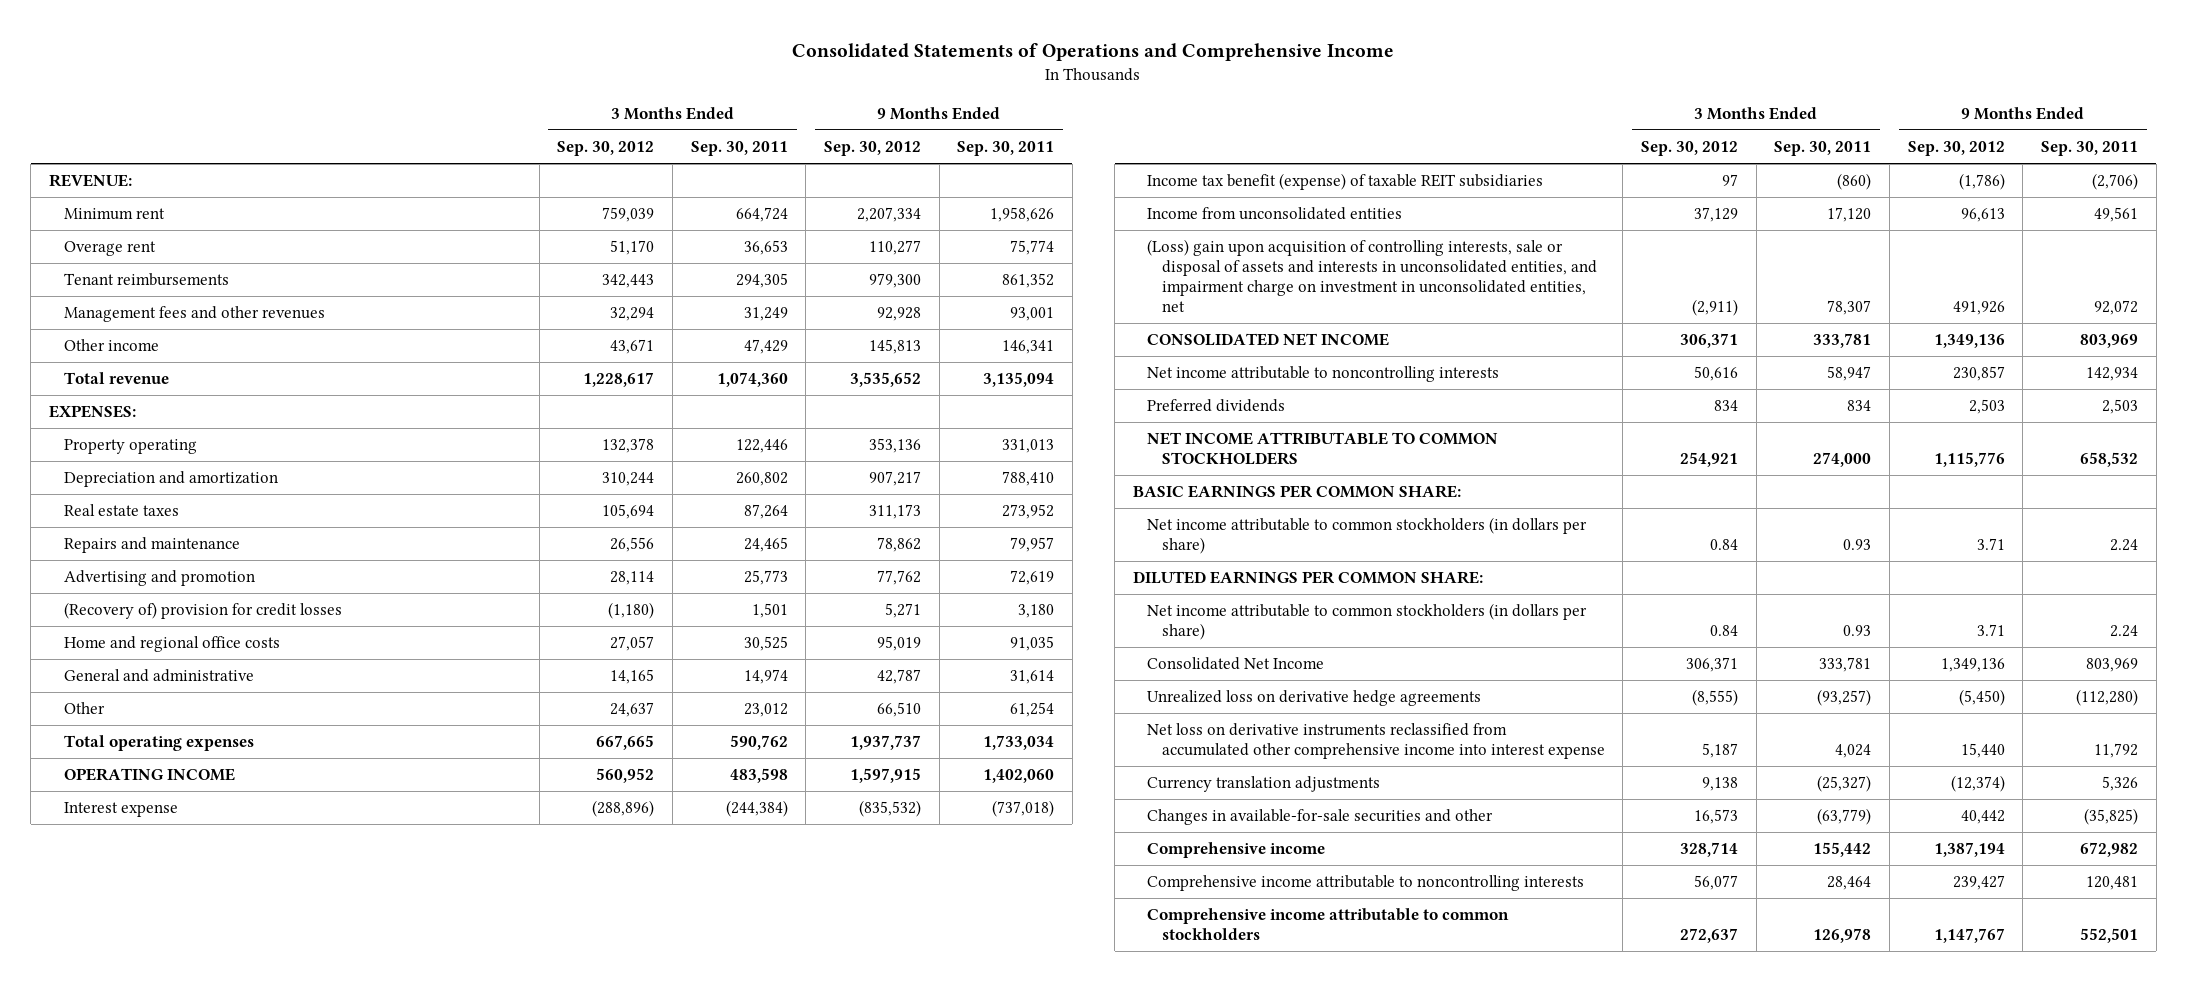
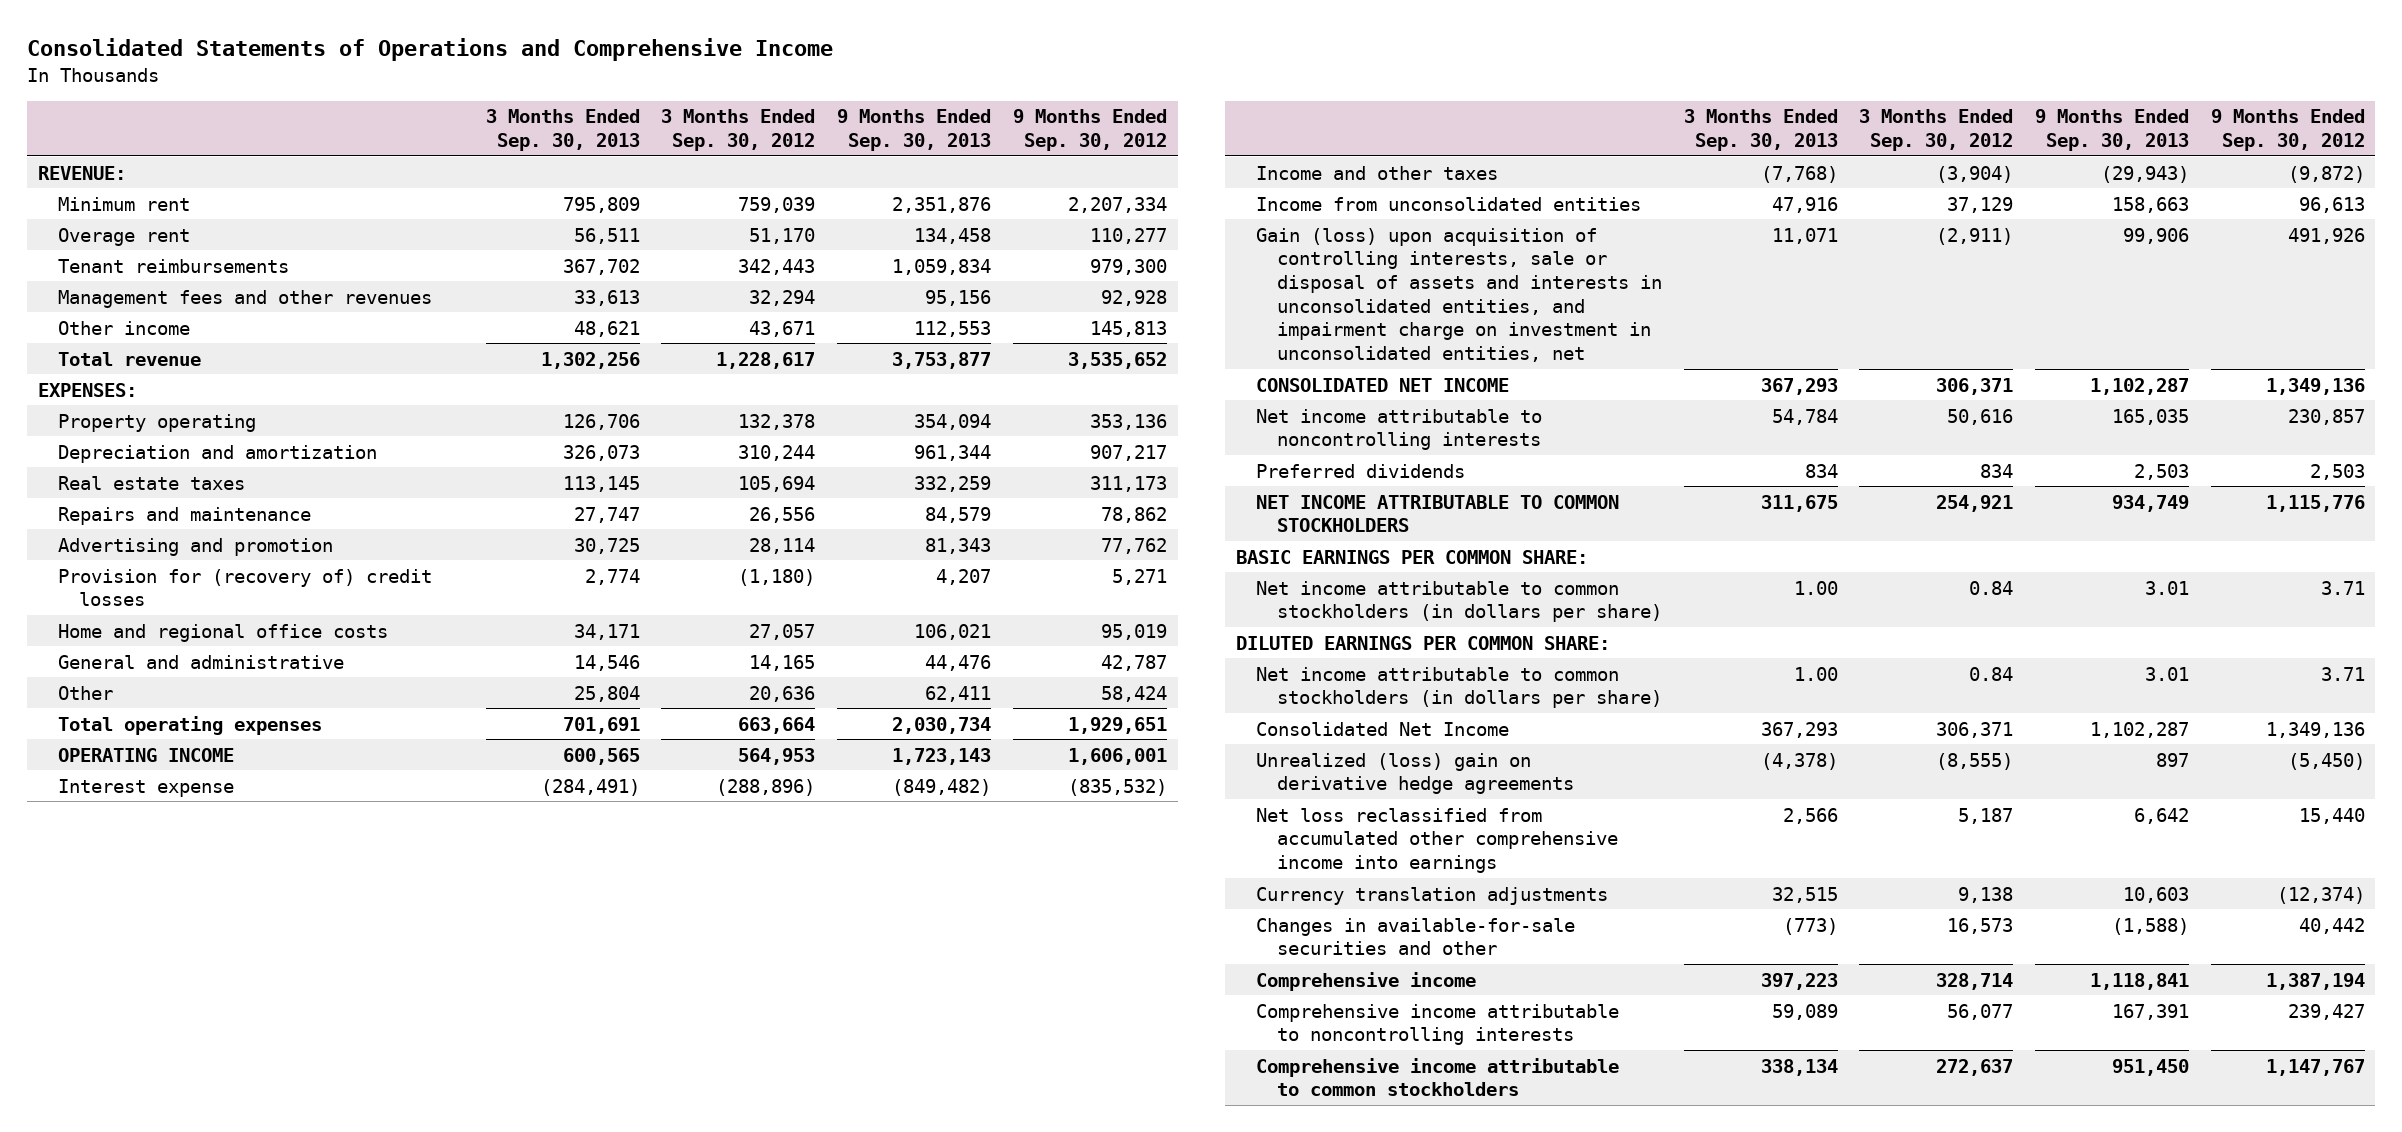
- | 3 Months Ended Sep. 30, 2012 | 3 Months Ended Sep. 30, 2011 | 9 Months Ended Sep. 30, 2012 | 9 Months Ended Sep. 30, 2011
+ | 3 Months Ended Sep. 30, 2013 | 3 Months Ended Sep. 30, 2012 | 9 Months Ended Sep. 30, 2013 | 9 Months Ended Sep. 30, 2012
- (Recovery of) provision for credit losses | (1,180) | 1,501 | 5,271 | 3,180
+ Provision for (recovery of) credit losses | 2,774 | (1,180) | 4,207 | 5,271
- Other | 24,637 | 23,012 | 66,510 | 61,254
- Total operating expenses | 667,665 | 590,762 | 1,937,737 | 1,733,034
- OPERATING INCOME | 560,952 | 483,598 | 1,597,915 | 1,402,060
+ Other | 25,804 | 20,636 | 62,411 | 58,424
+ Total operating expenses | 701,691 | 663,664 | 2,030,734 | 1,929,651
+ OPERATING INCOME | 600,565 | 564,953 | 1,723,143 | 1,606,001
- Income tax benefit (expense) of taxable REIT subsidiaries | 97 | (860) | (1,786) | (2,706)
+ Income and other taxes | (7,768) | (3,904) | (29,943) | (9,872)
- (Loss) gain upon acquisition of controlling interests, sale or disposal of assets and interests in unconsolidated entities, and impairment charge on investment in unconsolidated entities, net | (2,911) | 78,307 | 491,926 | 92,072
+ Gain (loss) upon acquisition of controlling interests, sale or disposal of assets and interests in unconsolidated entities, and impairment charge on investment in unconsolidated entities, net | 11,071 | (2,911) | 99,906 | 491,926
- Unrealized loss on derivative hedge agreements | (8,555) | (93,257) | (5,450) | (112,280)
- Net loss on derivative instruments reclassified from accumulated other comprehensive income into interest expense | 5,187 | 4,024 | 15,440 | 11,792
+ Unrealized (loss) gain on derivative hedge agreements | (4,378) | (8,555) | 897 | (5,450)
+ Net loss reclassified from accumulated other comprehensive income into earnings | 2,566 | 5,187 | 6,642 | 15,440

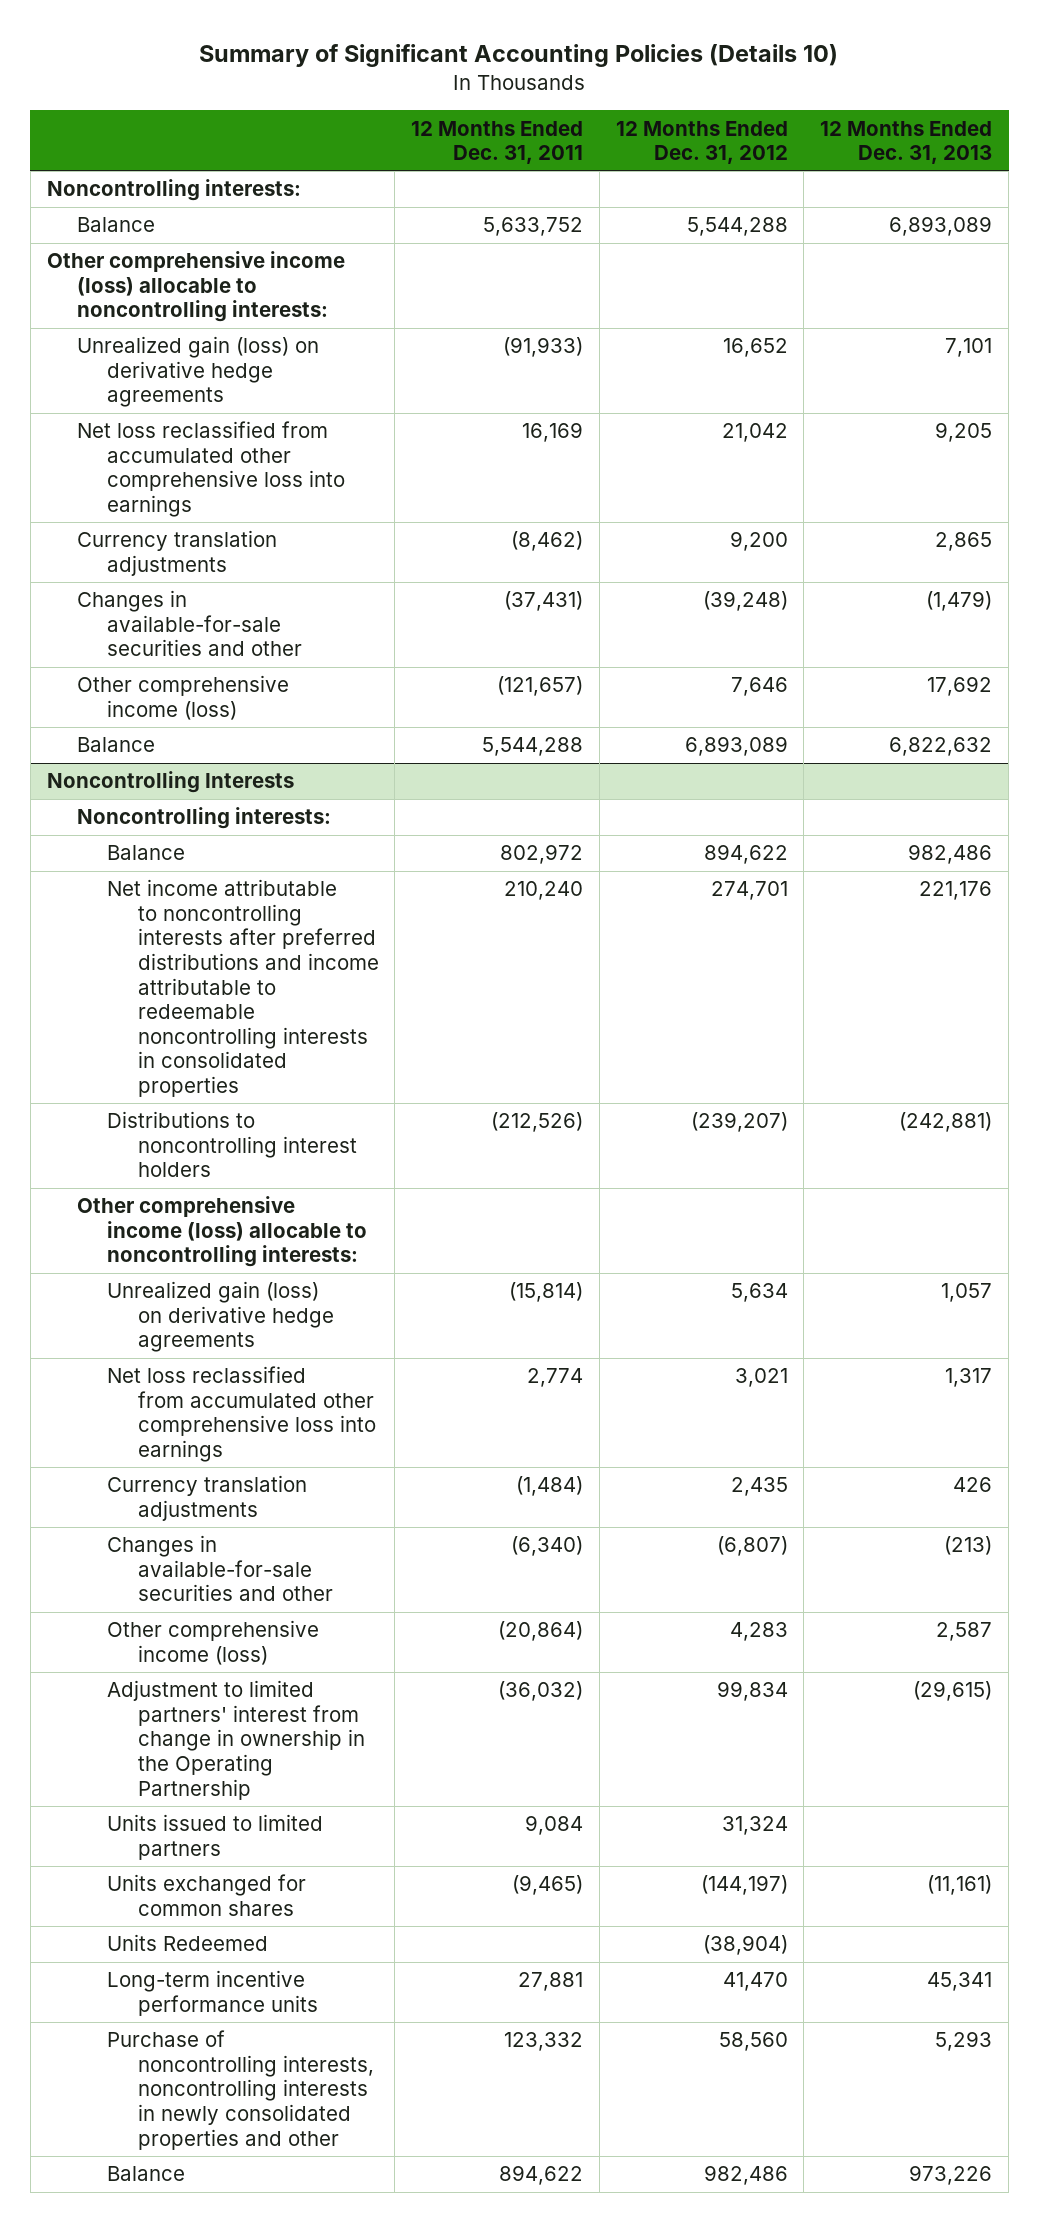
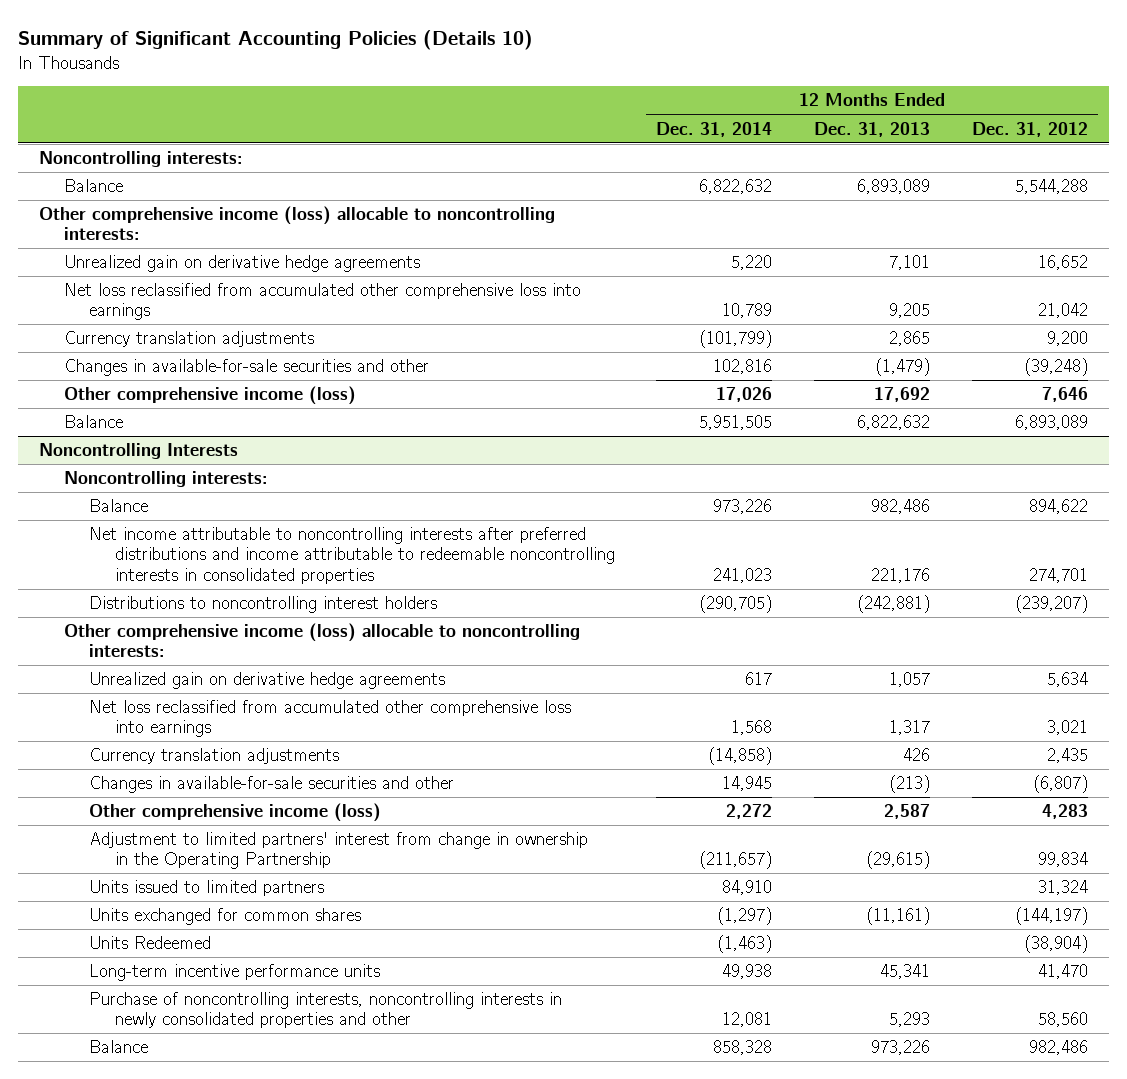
- | 12 Months Ended Dec. 31, 2011 | 12 Months Ended Dec. 31, 2012 | 12 Months Ended Dec. 31, 2013
+ | 12 Months Ended Dec. 31, 2014 | 12 Months Ended Dec. 31, 2013 | 12 Months Ended Dec. 31, 2012
- Unrealized gain (loss) on derivative hedge agreements | (91,933) | 16,652 | 7,101
+ Unrealized gain on derivative hedge agreements | 5,220 | 7,101 | 16,652
@ Noncontrolling Interests
- Unrealized gain (loss) on derivative hedge agreements | (15,814) | 5,634 | 1,057
+ Unrealized gain on derivative hedge agreements | 617 | 1,057 | 5,634

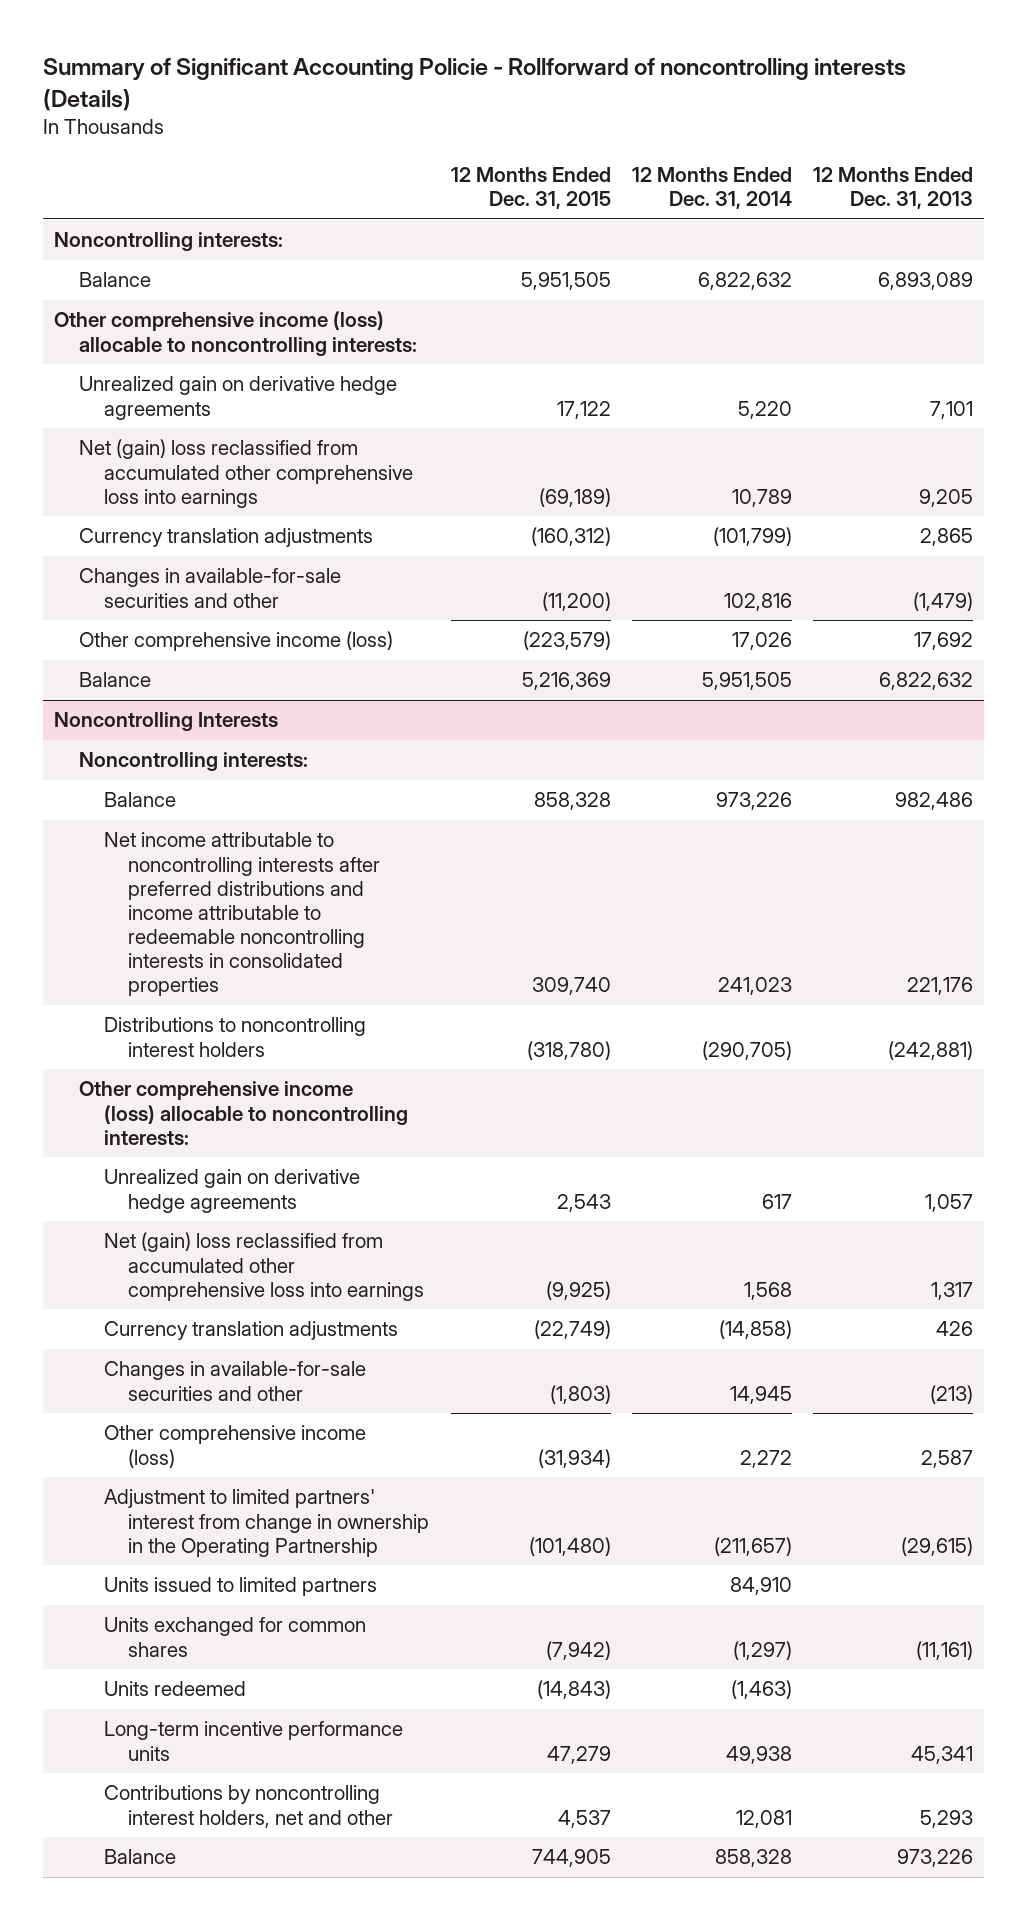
- Summary of Significant Accounting Policies (Details 10)
+ Summary of Significant Accounting Policie - Rollforward of noncontrolling interests (Details)
- | 12 Months Ended Dec. 31, 2014 | 12 Months Ended Dec. 31, 2013 | 12 Months Ended Dec. 31, 2012
+ | 12 Months Ended Dec. 31, 2015 | 12 Months Ended Dec. 31, 2014 | 12 Months Ended Dec. 31, 2013
- Net loss reclassified from accumulated other comprehensive loss into earnings | 10,789 | 9,205 | 21,042
+ Net (gain) loss reclassified from accumulated other comprehensive loss into earnings | (69,189) | 10,789 | 9,205
@ Noncontrolling Interests
- Net loss reclassified from accumulated other comprehensive loss into earnings | 1,568 | 1,317 | 3,021
+ Net (gain) loss reclassified from accumulated other comprehensive loss into earnings | (9,925) | 1,568 | 1,317
- Units Redeemed | (1,463) | | (38,904)
+ Units redeemed | (14,843) | (1,463) |
- Purchase of noncontrolling interests, noncontrolling interests in newly consolidated properties and other | 12,081 | 5,293 | 58,560
+ Contributions by noncontrolling interest holders, net and other | 4,537 | 12,081 | 5,293

